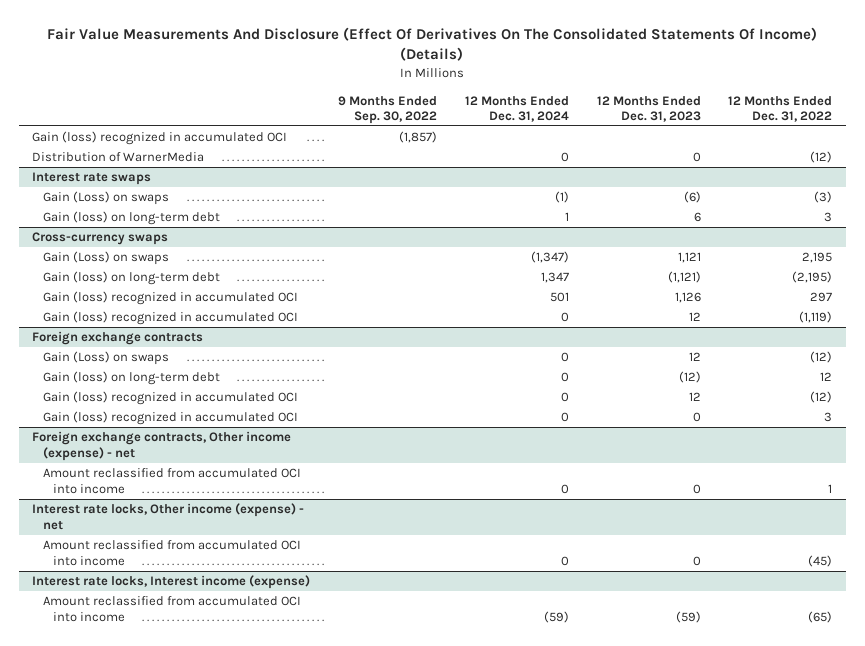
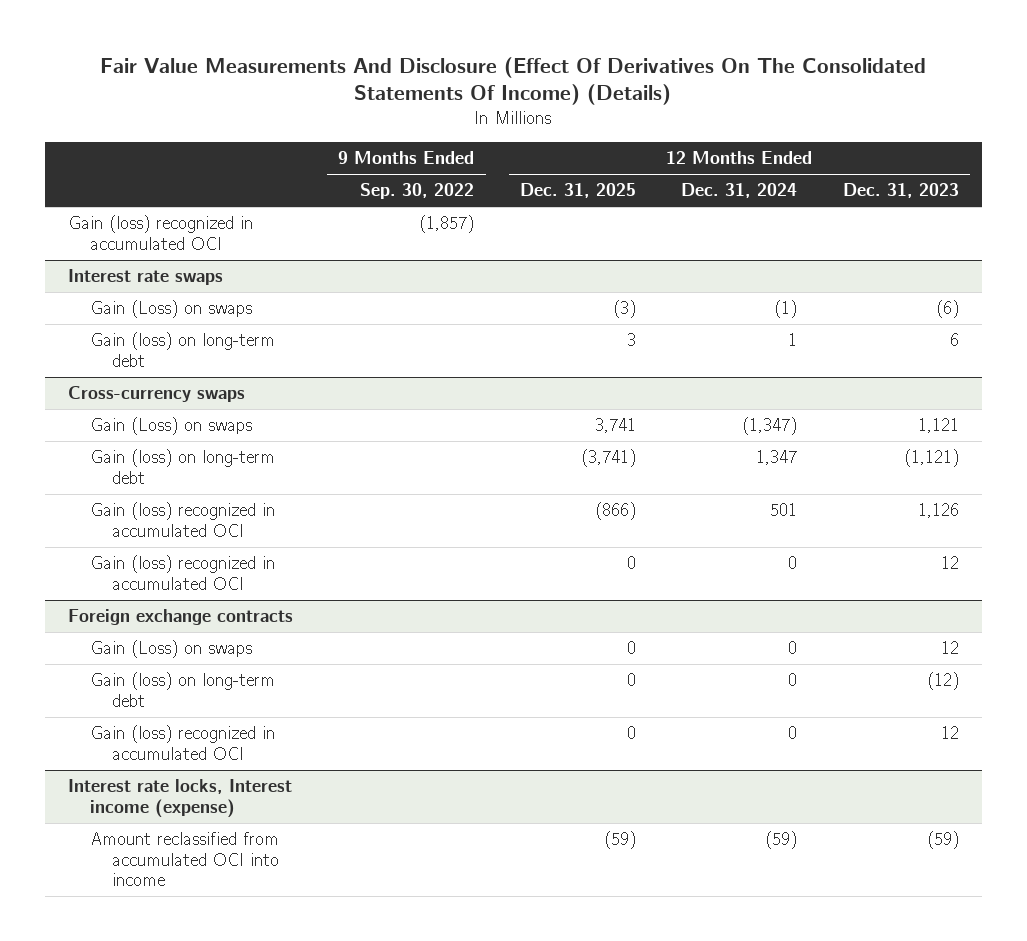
- | 9 Months Ended Sep. 30, 2022 | 12 Months Ended Dec. 31, 2024 | 12 Months Ended Dec. 31, 2023 | 12 Months Ended Dec. 31, 2022
+ | 9 Months Ended Sep. 30, 2022 | 12 Months Ended Dec. 31, 2025 | 12 Months Ended Dec. 31, 2024 | 12 Months Ended Dec. 31, 2023
- Distribution of WarnerMedia | | 0 | 0 | (12)
@ Foreign exchange contracts
- Gain (loss) recognized in accumulated OCI | | 0 | 0 | 3
- Foreign exchange contracts, Other income (expense) - net
- Amount reclassified from accumulated OCI into income | | 0 | 0 | 1
- Interest rate locks, Other income (expense) - net
- Amount reclassified from accumulated OCI into income | | 0 | 0 | (45)

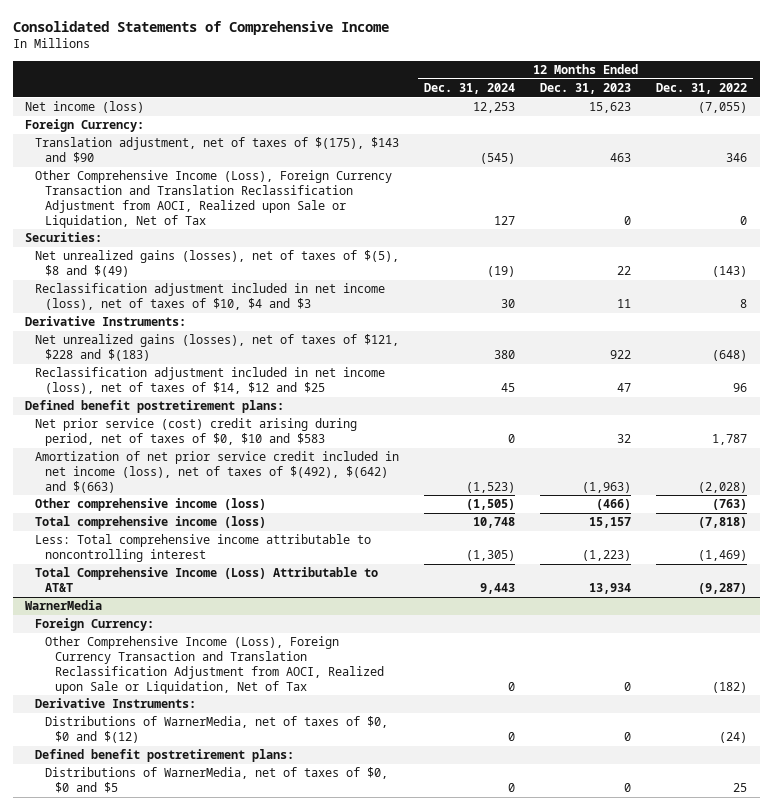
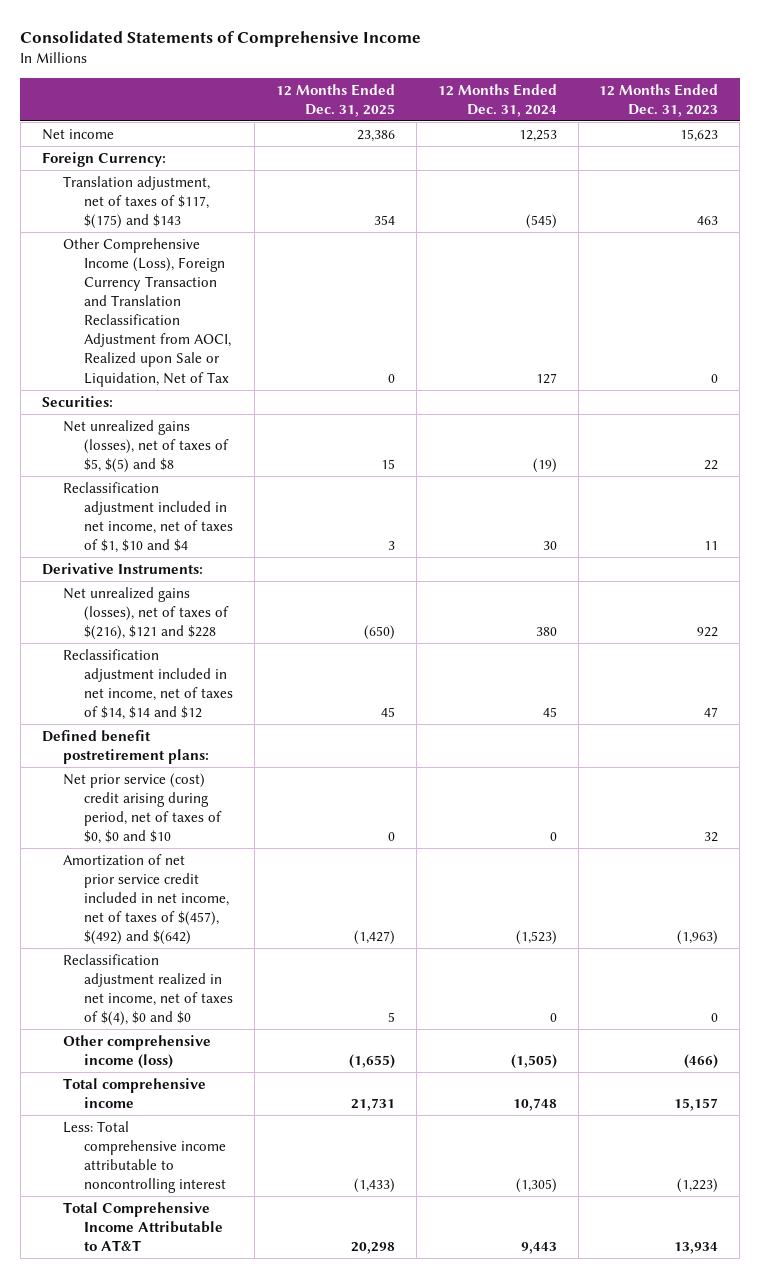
- | 12 Months Ended Dec. 31, 2024 | 12 Months Ended Dec. 31, 2023 | 12 Months Ended Dec. 31, 2022
+ | 12 Months Ended Dec. 31, 2025 | 12 Months Ended Dec. 31, 2024 | 12 Months Ended Dec. 31, 2023
- Net income (loss) | 12,253 | 15,623 | (7,055)
+ Net income | 23,386 | 12,253 | 15,623
- Translation adjustment, net of taxes of $(175), $143 and $90 | (545) | 463 | 346
+ Translation adjustment, net of taxes of $117, $(175) and $143 | 354 | (545) | 463
- Net unrealized gains (losses), net of taxes of $(5), $8 and $(49) | (19) | 22 | (143)
- Reclassification adjustment included in net income (loss), net of taxes of $10, $4 and $3 | 30 | 11 | 8
+ Net unrealized gains (losses), net of taxes of $5, $(5) and $8 | 15 | (19) | 22
+ Reclassification adjustment included in net income, net of taxes of $1, $10 and $4 | 3 | 30 | 11
- Net unrealized gains (losses), net of taxes of $121, $228 and $(183) | 380 | 922 | (648)
- Reclassification adjustment included in net income (loss), net of taxes of $14, $12 and $25 | 45 | 47 | 96
+ Net unrealized gains (losses), net of taxes of $(216), $121 and $228 | (650) | 380 | 922
+ Reclassification adjustment included in net income, net of taxes of $14, $14 and $12 | 45 | 45 | 47
- Net prior service (cost) credit arising during period, net of taxes of $0, $10 and $583 | 0 | 32 | 1,787
- Amortization of net prior service credit included in net income (loss), net of taxes of $(492), $(642) and $(663) | (1,523) | (1,963) | (2,028)
+ Net prior service (cost) credit arising during period, net of taxes of $0, $0 and $10 | 0 | 0 | 32
+ Amortization of net prior service credit included in net income, net of taxes of $(457), $(492) and $(642) | (1,427) | (1,523) | (1,963)
+ Reclassification adjustment realized in net income, net of taxes of $(4), $0 and $0 | 5 | 0 | 0
- Total comprehensive income (loss) | 10,748 | 15,157 | (7,818)
+ Total comprehensive income | 21,731 | 10,748 | 15,157
- Total Comprehensive Income (Loss) Attributable to AT&T | 9,443 | 13,934 | (9,287)
- WarnerMedia
- Foreign Currency:
- Other Comprehensive Income (Loss), Foreign Currency Transaction and Translation Reclassification Adjustment from AOCI, Realized upon Sale or Liquidation, Net of Tax | 0 | 0 | (182)
- Derivative Instruments:
- Distributions of WarnerMedia, net of taxes of $0, $0 and $(12) | 0 | 0 | (24)
- Defined benefit postretirement plans:
- Distributions of WarnerMedia, net of taxes of $0, $0 and $5 | 0 | 0 | 25
+ Total Comprehensive Income Attributable to AT&T | 20,298 | 9,443 | 13,934

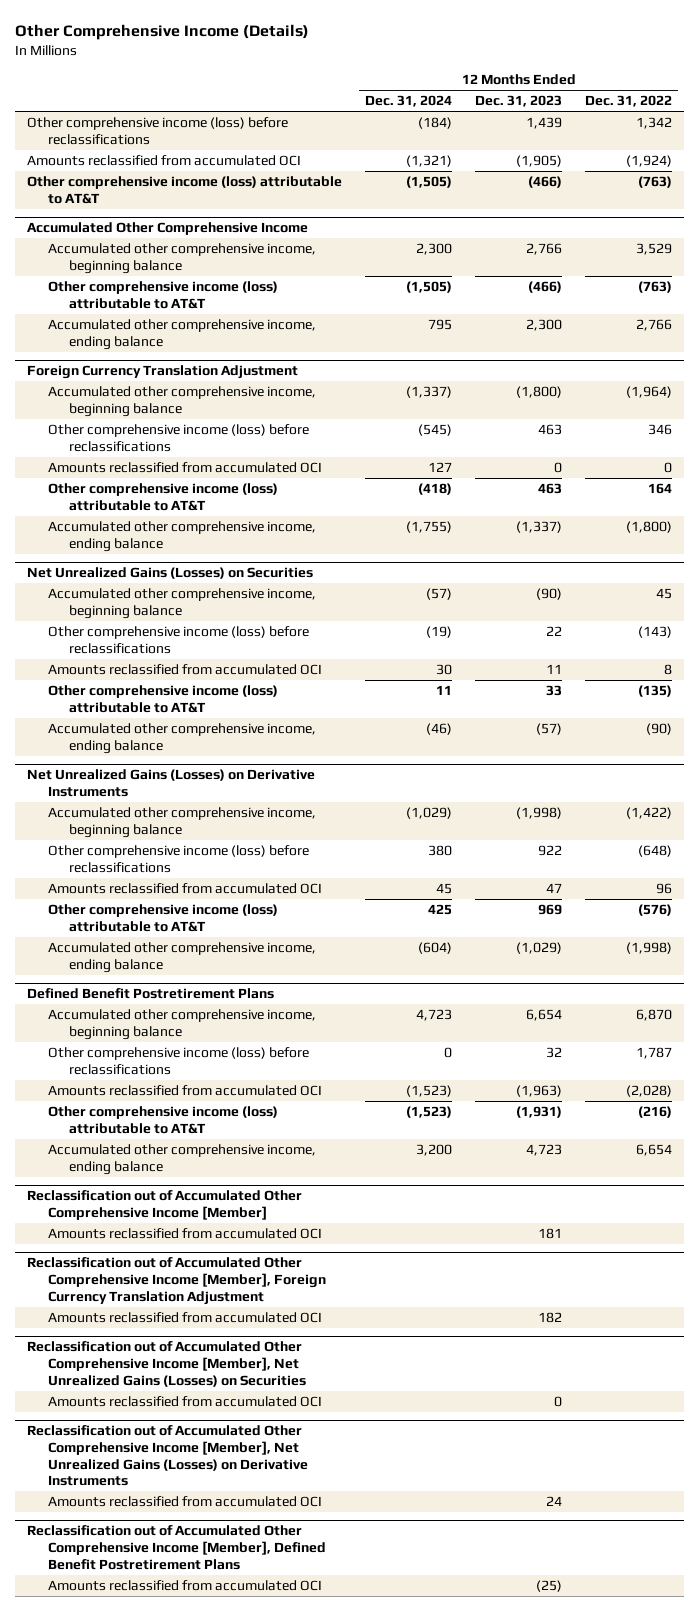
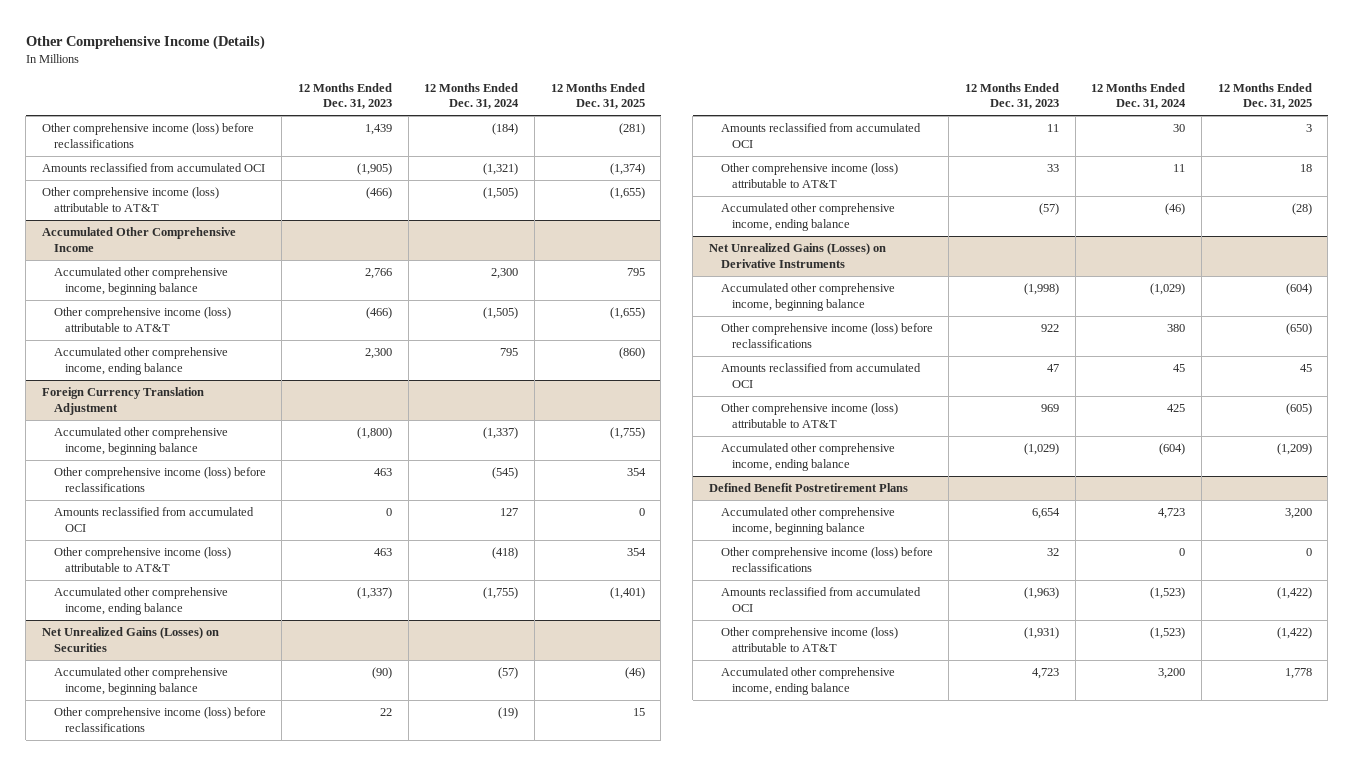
- | 12 Months Ended Dec. 31, 2024 | 12 Months Ended Dec. 31, 2023 | 12 Months Ended Dec. 31, 2022
+ | 12 Months Ended Dec. 31, 2023 | 12 Months Ended Dec. 31, 2024 | 12 Months Ended Dec. 31, 2025
- Reclassification out of Accumulated Other Comprehensive Income [Member]
- Amounts reclassified from accumulated OCI | | 181 |
- Reclassification out of Accumulated Other Comprehensive Income [Member], Foreign Currency Translation Adjustment
- Amounts reclassified from accumulated OCI | | 182 |
- Reclassification out of Accumulated Other Comprehensive Income [Member], Net Unrealized Gains (Losses) on Securities
- Amounts reclassified from accumulated OCI | | 0 |
- Reclassification out of Accumulated Other Comprehensive Income [Member], Net Unrealized Gains (Losses) on Derivative Instruments
- Amounts reclassified from accumulated OCI | | 24 |
- Reclassification out of Accumulated Other Comprehensive Income [Member], Defined Benefit Postretirement Plans
- Amounts reclassified from accumulated OCI | | (25) |

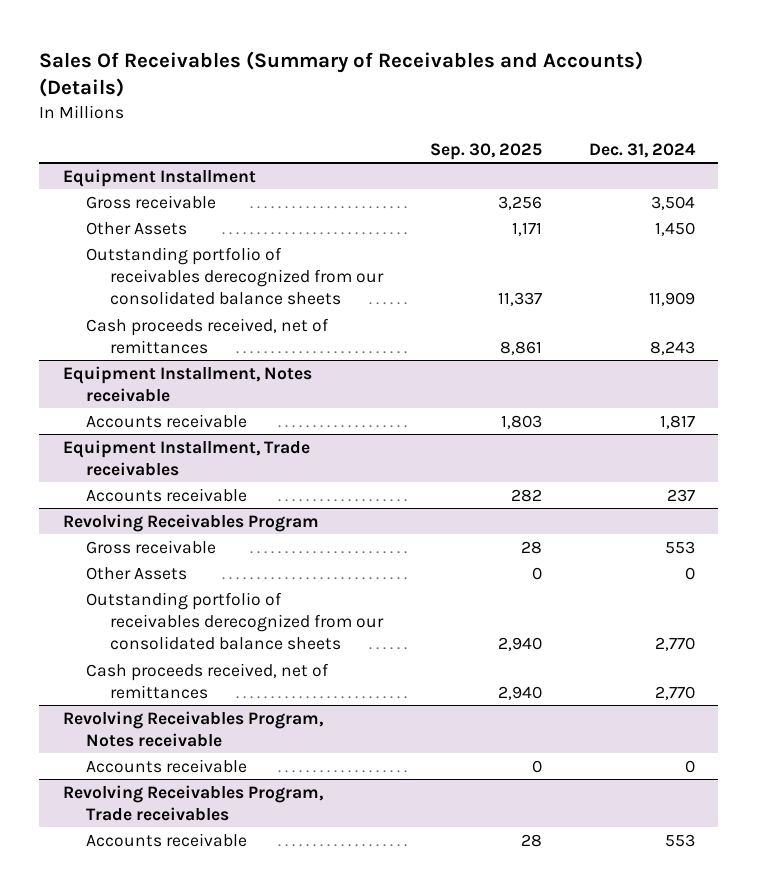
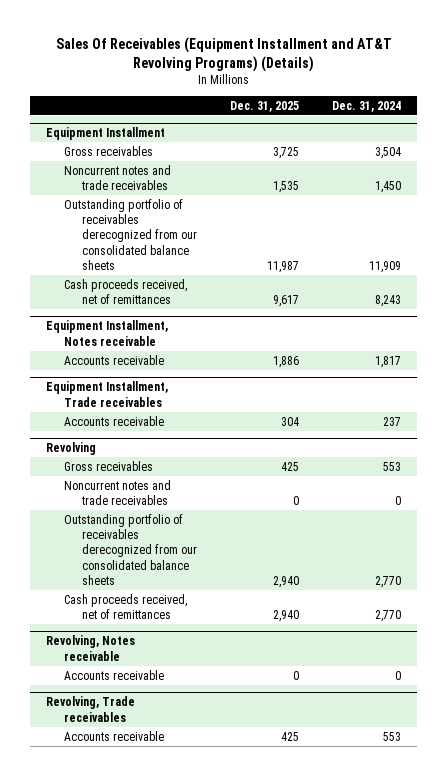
- Sales Of Receivables (Summary of Receivables and Accounts) (Details)
+ Sales Of Receivables (Equipment Installment and AT&T Revolving Programs) (Details)
- | Sep. 30, 2025 | Dec. 31, 2024
+ | Dec. 31, 2025 | Dec. 31, 2024
@ Equipment Installment
- Gross receivable | 3,256 | 3,504
- Other Assets | 1,171 | 1,450
+ Gross receivables | 3,725 | 3,504
+ Noncurrent notes and trade receivables | 1,535 | 1,450
- Revolving Receivables Program
- Gross receivable | 28 | 553
- Other Assets | 0 | 0
+ Revolving
+ Gross receivables | 425 | 553
+ Noncurrent notes and trade receivables | 0 | 0
- Revolving Receivables Program, Notes receivable
+ Revolving, Notes receivable
- Revolving Receivables Program, Trade receivables
+ Revolving, Trade receivables

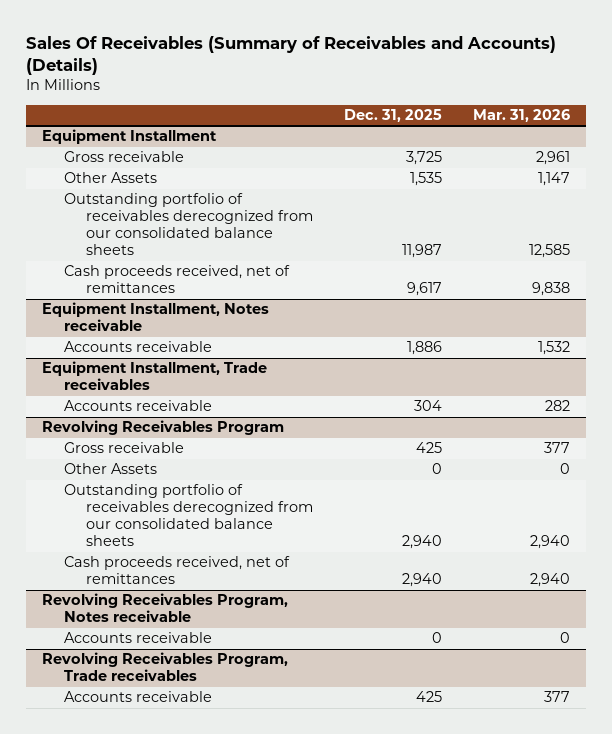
- Sales Of Receivables (Equipment Installment and AT&T Revolving Programs) (Details)
+ Sales Of Receivables (Summary of Receivables and Accounts) (Details)
- | Dec. 31, 2025 | Dec. 31, 2024
+ | Dec. 31, 2025 | Mar. 31, 2026
@ Equipment Installment
- Gross receivables | 3,725 | 3,504
- Noncurrent notes and trade receivables | 1,535 | 1,450
+ Gross receivable | 3,725 | 2,961
+ Other Assets | 1,535 | 1,147
- Revolving
- Gross receivables | 425 | 553
- Noncurrent notes and trade receivables | 0 | 0
+ Revolving Receivables Program
+ Gross receivable | 425 | 377
+ Other Assets | 0 | 0
- Revolving, Notes receivable
+ Revolving Receivables Program, Notes receivable
- Revolving, Trade receivables
+ Revolving Receivables Program, Trade receivables

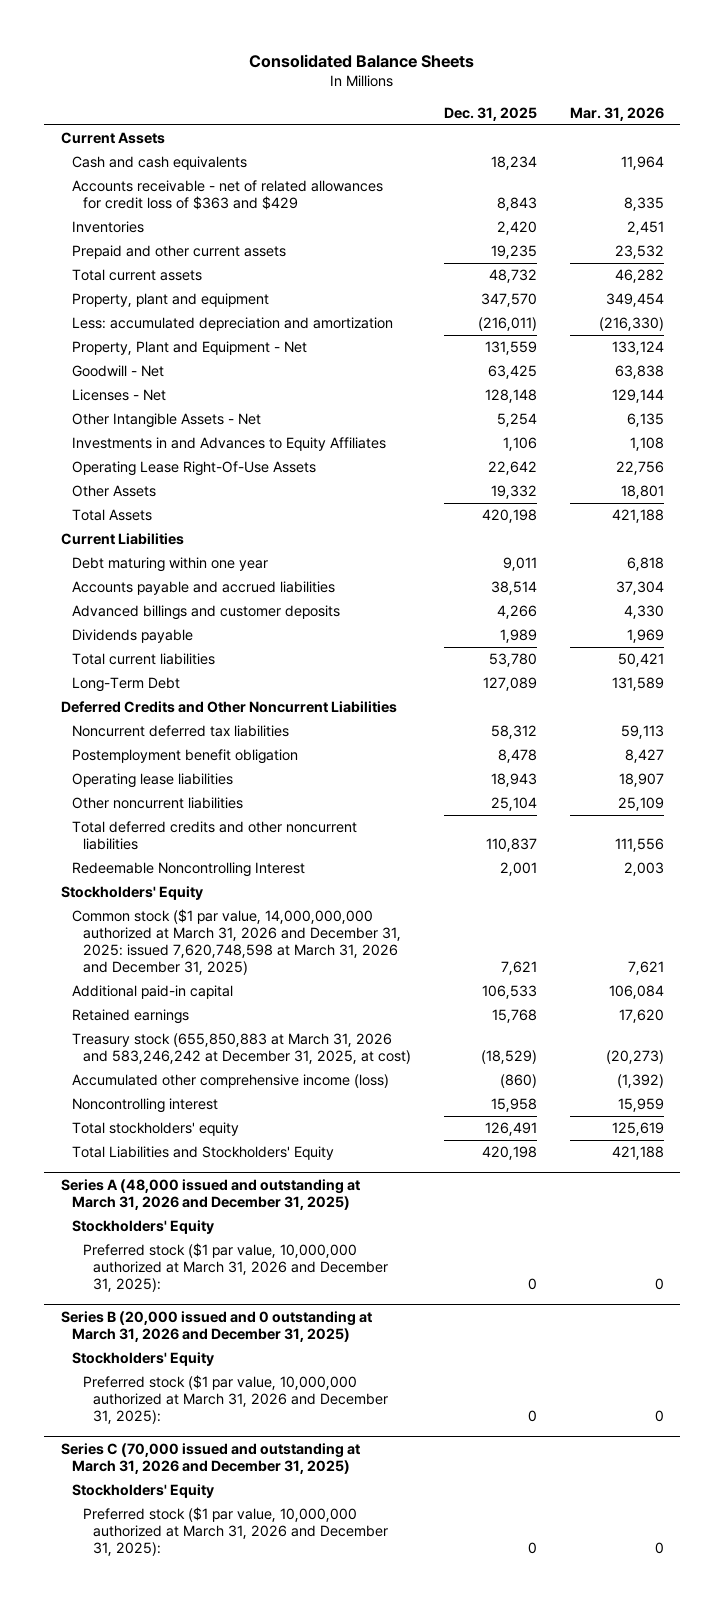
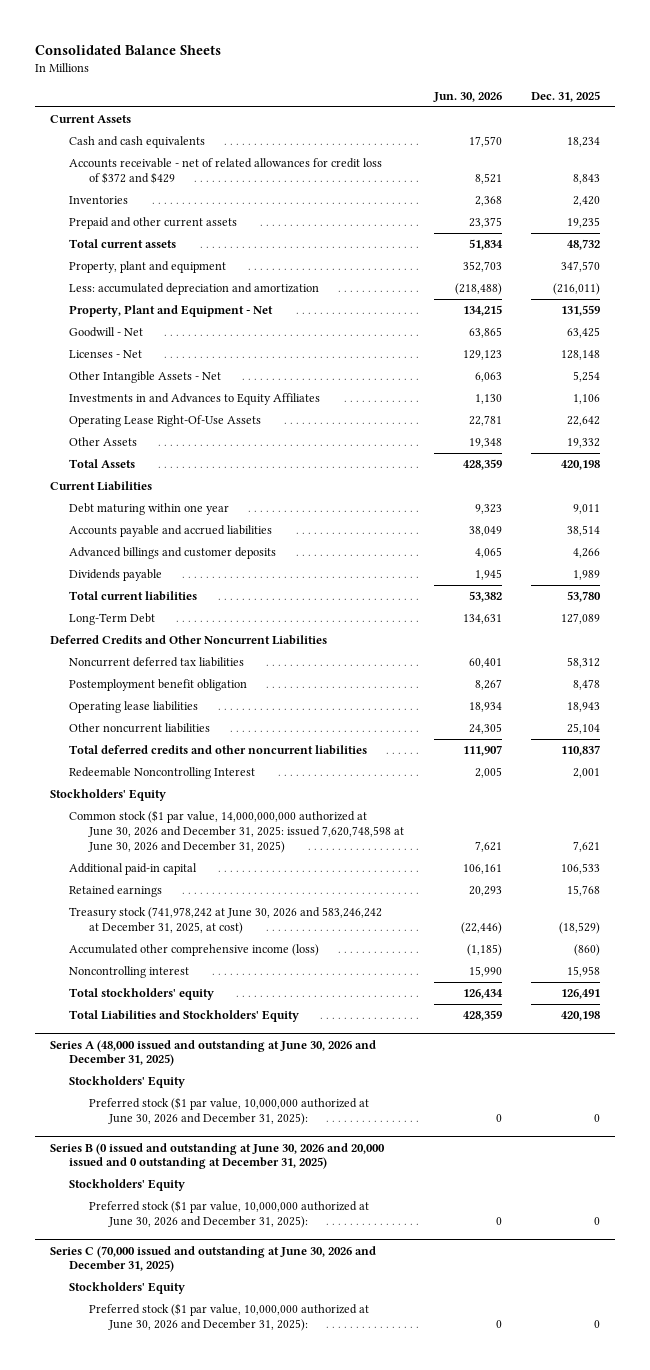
- | Dec. 31, 2025 | Mar. 31, 2026
+ | Jun. 30, 2026 | Dec. 31, 2025
- Accounts receivable - net of related allowances for credit loss of $363 and $429 | 8,843 | 8,335
+ Accounts receivable - net of related allowances for credit loss of $372 and $429 | 8,521 | 8,843
- Common stock ($1 par value, 14,000,000,000 authorized at March 31, 2026 and December 31, 2025: issued 7,620,748,598 at March 31, 2026 and December 31, 2025) | 7,621 | 7,621
+ Common stock ($1 par value, 14,000,000,000 authorized at June 30, 2026 and December 31, 2025: issued 7,620,748,598 at June 30, 2026 and December 31, 2025) | 7,621 | 7,621
- Treasury stock (655,850,883 at March 31, 2026 and 583,246,242 at December 31, 2025, at cost) | (18,529) | (20,273)
+ Treasury stock (741,978,242 at June 30, 2026 and 583,246,242 at December 31, 2025, at cost) | (22,446) | (18,529)
- Series A (48,000 issued and outstanding at March 31, 2026 and December 31, 2025)
+ Series A (48,000 issued and outstanding at June 30, 2026 and December 31, 2025)
- Preferred stock ($1 par value, 10,000,000 authorized at March 31, 2026 and December 31, 2025): | 0 | 0
- Series B (20,000 issued and 0 outstanding at March 31, 2026 and December 31, 2025)
+ Preferred stock ($1 par value, 10,000,000 authorized at June 30, 2026 and December 31, 2025): | 0 | 0
+ Series B (0 issued and outstanding at June 30, 2026 and 20,000 issued and 0 outstanding at December 31, 2025)
- Preferred stock ($1 par value, 10,000,000 authorized at March 31, 2026 and December 31, 2025): | 0 | 0
- Series C (70,000 issued and outstanding at March 31, 2026 and December 31, 2025)
+ Preferred stock ($1 par value, 10,000,000 authorized at June 30, 2026 and December 31, 2025): | 0 | 0
+ Series C (70,000 issued and outstanding at June 30, 2026 and December 31, 2025)
- Preferred stock ($1 par value, 10,000,000 authorized at March 31, 2026 and December 31, 2025): | 0 | 0
+ Preferred stock ($1 par value, 10,000,000 authorized at June 30, 2026 and December 31, 2025): | 0 | 0

